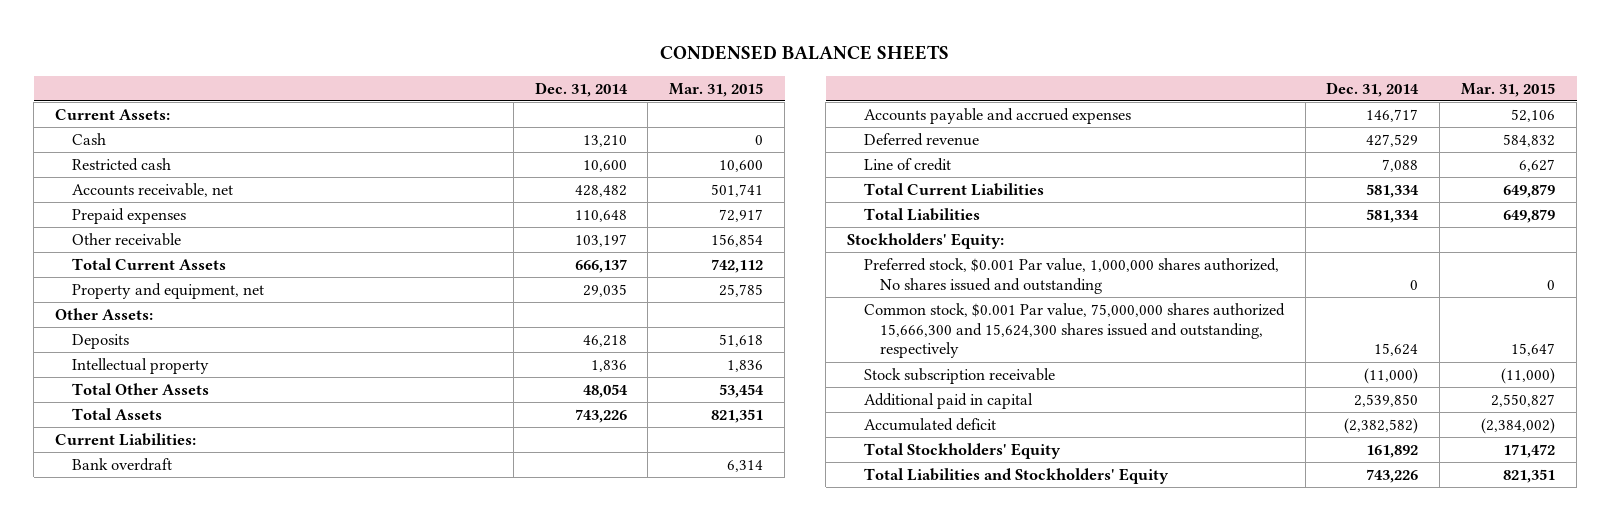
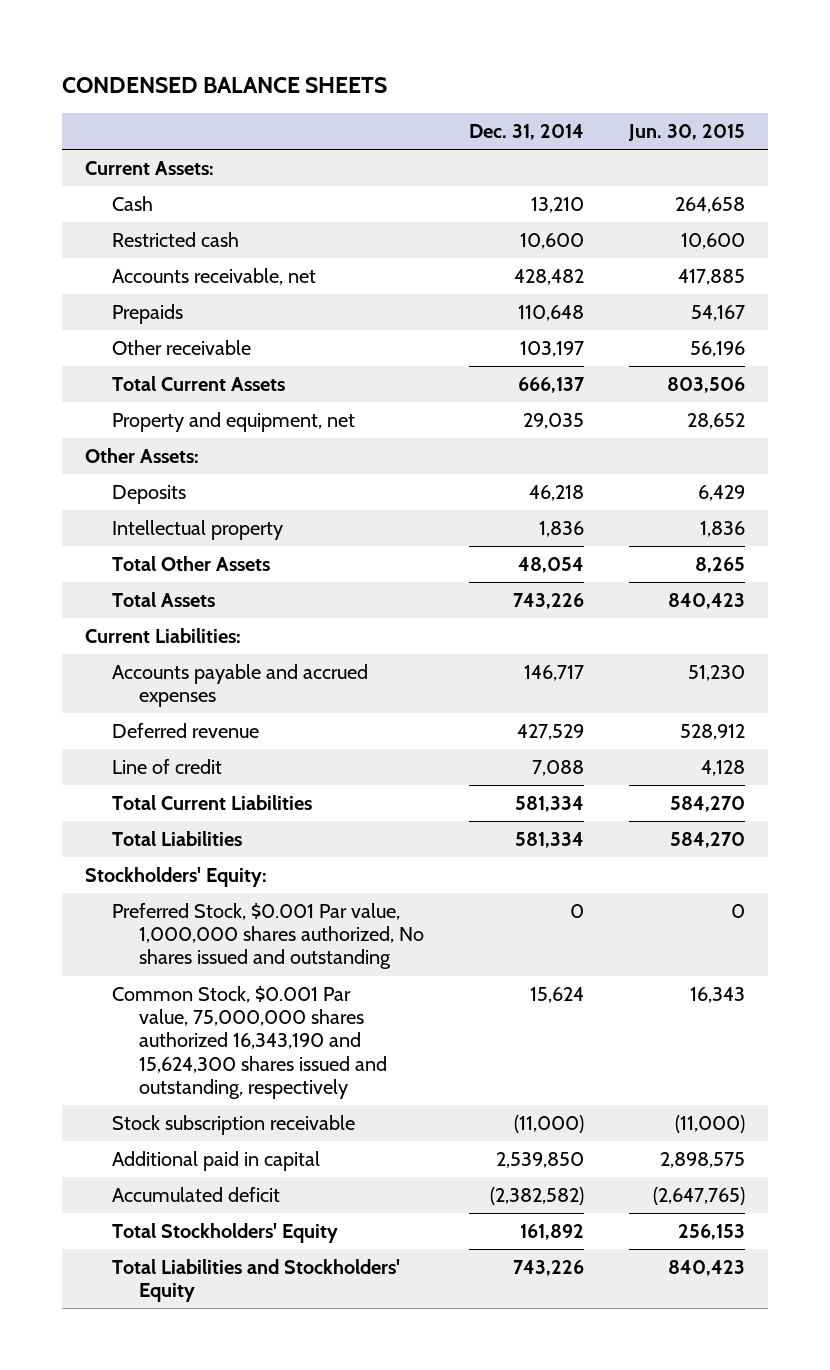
- | Dec. 31, 2014 | Mar. 31, 2015
+ | Dec. 31, 2014 | Jun. 30, 2015
- Prepaid expenses | 110,648 | 72,917
+ Prepaids | 110,648 | 54,167
- Bank overdraft | | 6,314
- Preferred stock, $0.001 Par value, 1,000,000 shares authorized, No shares issued and outstanding | 0 | 0
- Common stock, $0.001 Par value, 75,000,000 shares authorized 15,666,300 and 15,624,300 shares issued and outstanding, respectively | 15,624 | 15,647
+ Preferred Stock, $0.001 Par value, 1,000,000 shares authorized, No shares issued and outstanding | 0 | 0
+ Common Stock, $0.001 Par value, 75,000,000 shares authorized 16,343,190 and 15,624,300 shares issued and outstanding, respectively | 15,624 | 16,343

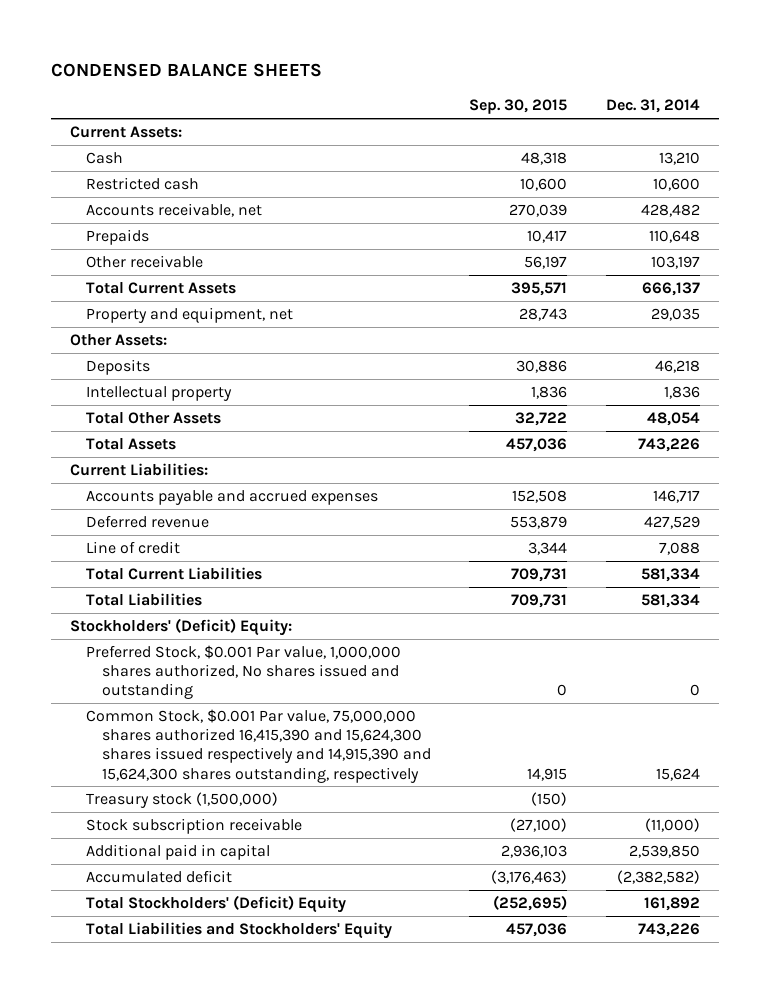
- | Dec. 31, 2014 | Jun. 30, 2015
+ | Sep. 30, 2015 | Dec. 31, 2014
- Stockholders' Equity:
+ Stockholders' (Deficit) Equity:
- Common Stock, $0.001 Par value, 75,000,000 shares authorized 16,343,190 and 15,624,300 shares issued and outstanding, respectively | 15,624 | 16,343
+ Common Stock, $0.001 Par value, 75,000,000 shares authorized 16,415,390 and 15,624,300 shares issued respectively and 14,915,390 and 15,624,300 shares outstanding, respectively | 14,915 | 15,624
+ Treasury stock (1,500,000) | (150) |
- Total Stockholders' Equity | 161,892 | 256,153
+ Total Stockholders' (Deficit) Equity | (252,695) | 161,892

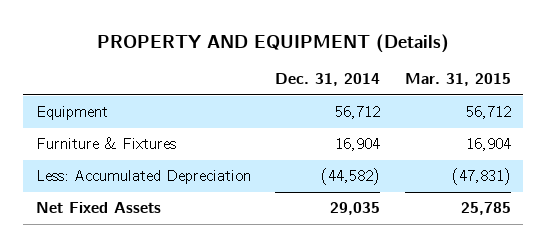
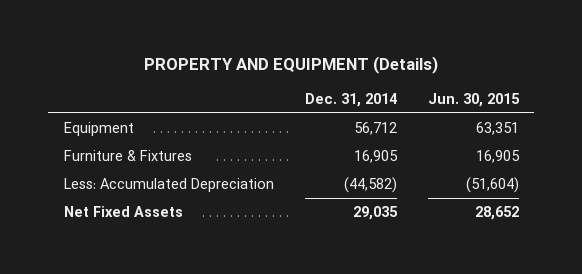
- | Dec. 31, 2014 | Mar. 31, 2015
+ | Dec. 31, 2014 | Jun. 30, 2015
- Furniture & Fixtures | 16,904 | 16,904
+ Furniture & Fixtures | 16,905 | 16,905

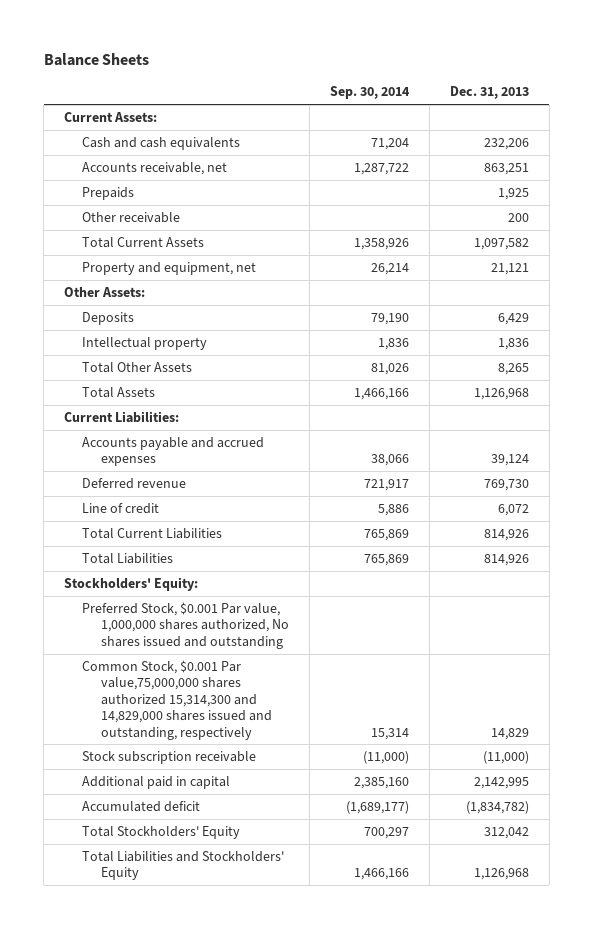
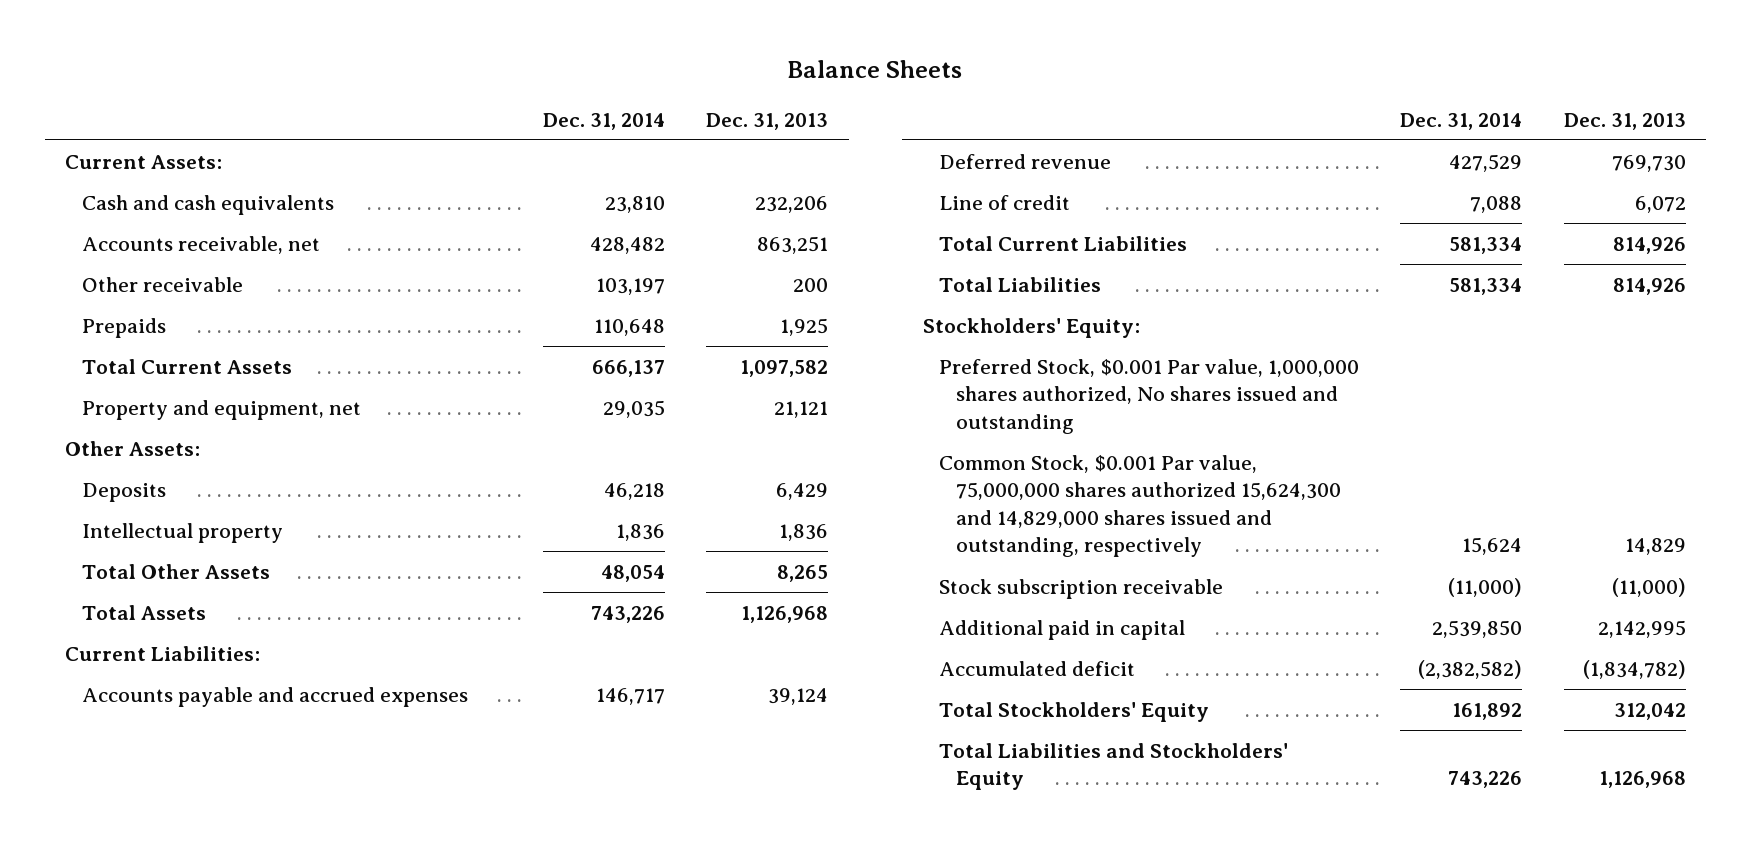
- | Sep. 30, 2014 | Dec. 31, 2013
+ | Dec. 31, 2014 | Dec. 31, 2013
moved down: Prepaids | 110,648 | 1,925
- Common Stock, $0.001 Par value,75,000,000 shares authorized 15,314,300 and 14,829,000 shares issued and outstanding, respectively | 15,314 | 14,829
+ Common Stock, $0.001 Par value, 75,000,000 shares authorized 15,624,300 and 14,829,000 shares issued and outstanding, respectively | 15,624 | 14,829

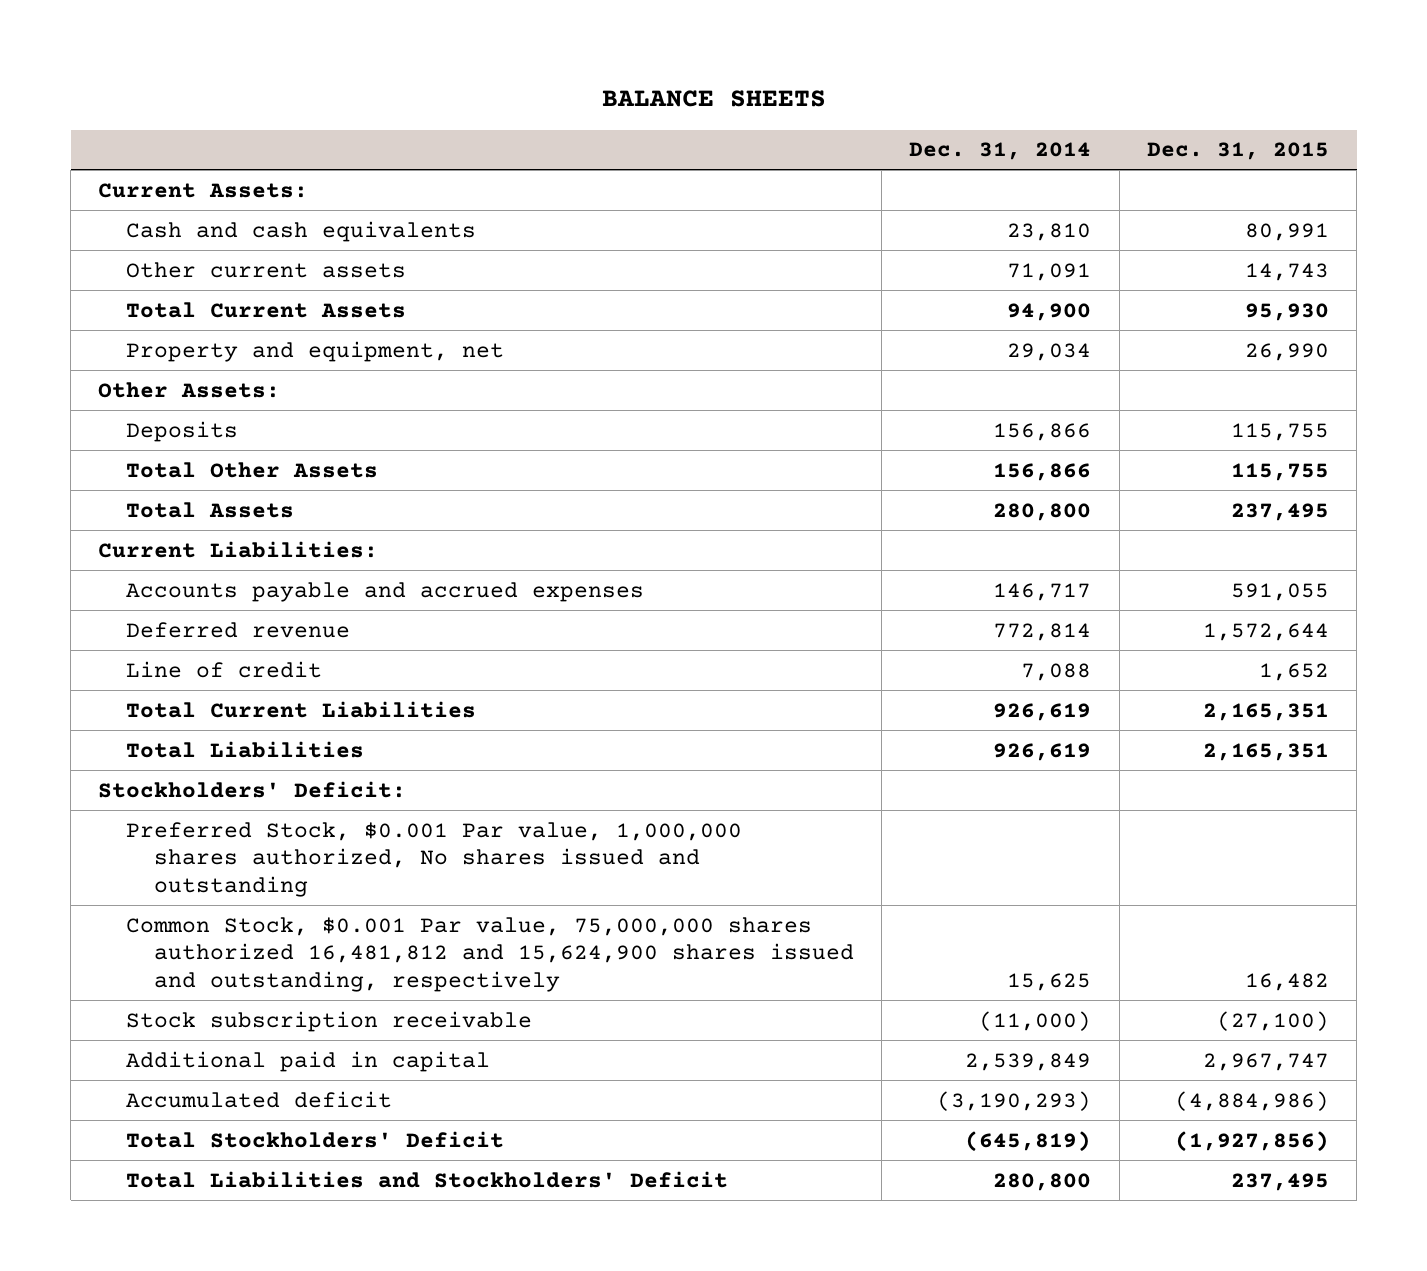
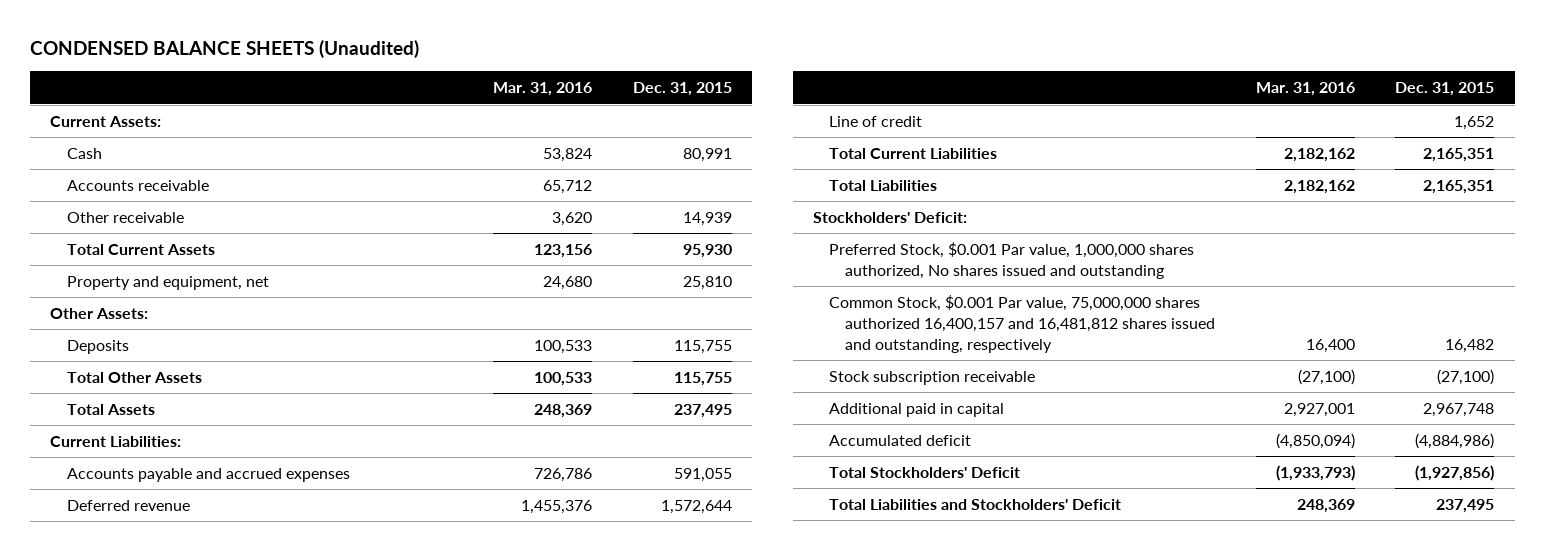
- BALANCE SHEETS
+ CONDENSED BALANCE SHEETS (Unaudited)
- | Dec. 31, 2014 | Dec. 31, 2015
+ | Mar. 31, 2016 | Dec. 31, 2015
- Cash and cash equivalents | 23,810 | 80,991
- Other current assets | 71,091 | 14,743
+ Cash | 53,824 | 80,991
+ Accounts receivable | 65,712 |
+ Other receivable | 3,620 | 14,939
- Property and equipment, net | 29,034 | 26,990
+ Property and equipment, net | 24,680 | 25,810
- Common Stock, $0.001 Par value, 75,000,000 shares authorized 16,481,812 and 15,624,900 shares issued and outstanding, respectively | 15,625 | 16,482
+ Common Stock, $0.001 Par value, 75,000,000 shares authorized 16,400,157 and 16,481,812 shares issued and outstanding, respectively | 16,400 | 16,482
- Additional paid in capital | 2,539,849 | 2,967,747
+ Additional paid in capital | 2,927,001 | 2,967,748

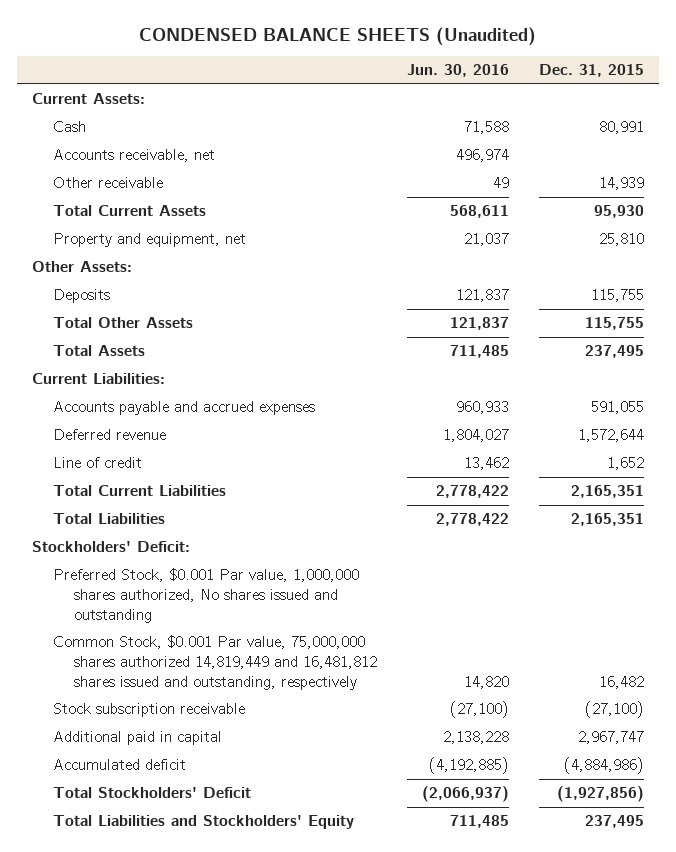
- | Mar. 31, 2016 | Dec. 31, 2015
+ | Jun. 30, 2016 | Dec. 31, 2015
- Accounts receivable | 65,712 |
+ Accounts receivable, net | 496,974 |
- Common Stock, $0.001 Par value, 75,000,000 shares authorized 16,400,157 and 16,481,812 shares issued and outstanding, respectively | 16,400 | 16,482
+ Common Stock, $0.001 Par value, 75,000,000 shares authorized 14,819,449 and 16,481,812 shares issued and outstanding, respectively | 14,820 | 16,482
- Additional paid in capital | 2,927,001 | 2,967,748
+ Additional paid in capital | 2,138,228 | 2,967,747
- Total Liabilities and Stockholders' Deficit | 248,369 | 237,495
+ Total Liabilities and Stockholders' Equity | 711,485 | 237,495

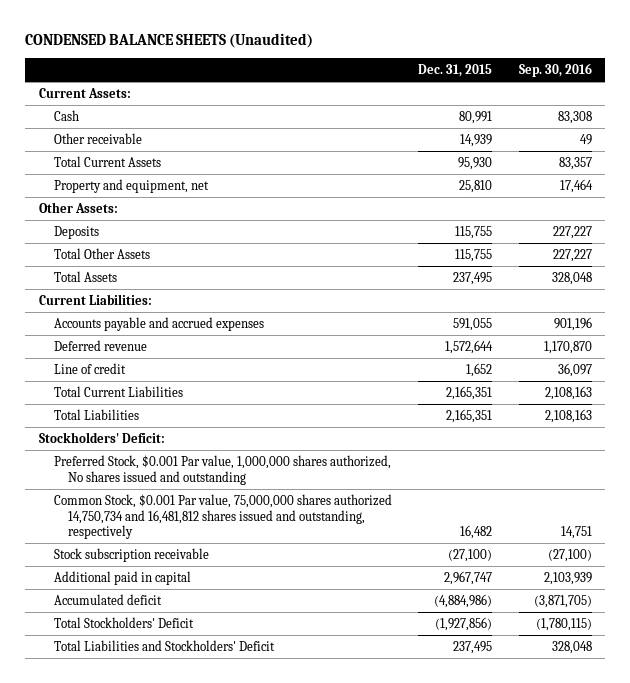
- | Jun. 30, 2016 | Dec. 31, 2015
+ | Dec. 31, 2015 | Sep. 30, 2016
- Accounts receivable, net | 496,974 |
- Common Stock, $0.001 Par value, 75,000,000 shares authorized 14,819,449 and 16,481,812 shares issued and outstanding, respectively | 14,820 | 16,482
+ Common Stock, $0.001 Par value, 75,000,000 shares authorized 14,750,734 and 16,481,812 shares issued and outstanding, respectively | 16,482 | 14,751
- Total Liabilities and Stockholders' Equity | 711,485 | 237,495
+ Total Liabilities and Stockholders' Deficit | 237,495 | 328,048

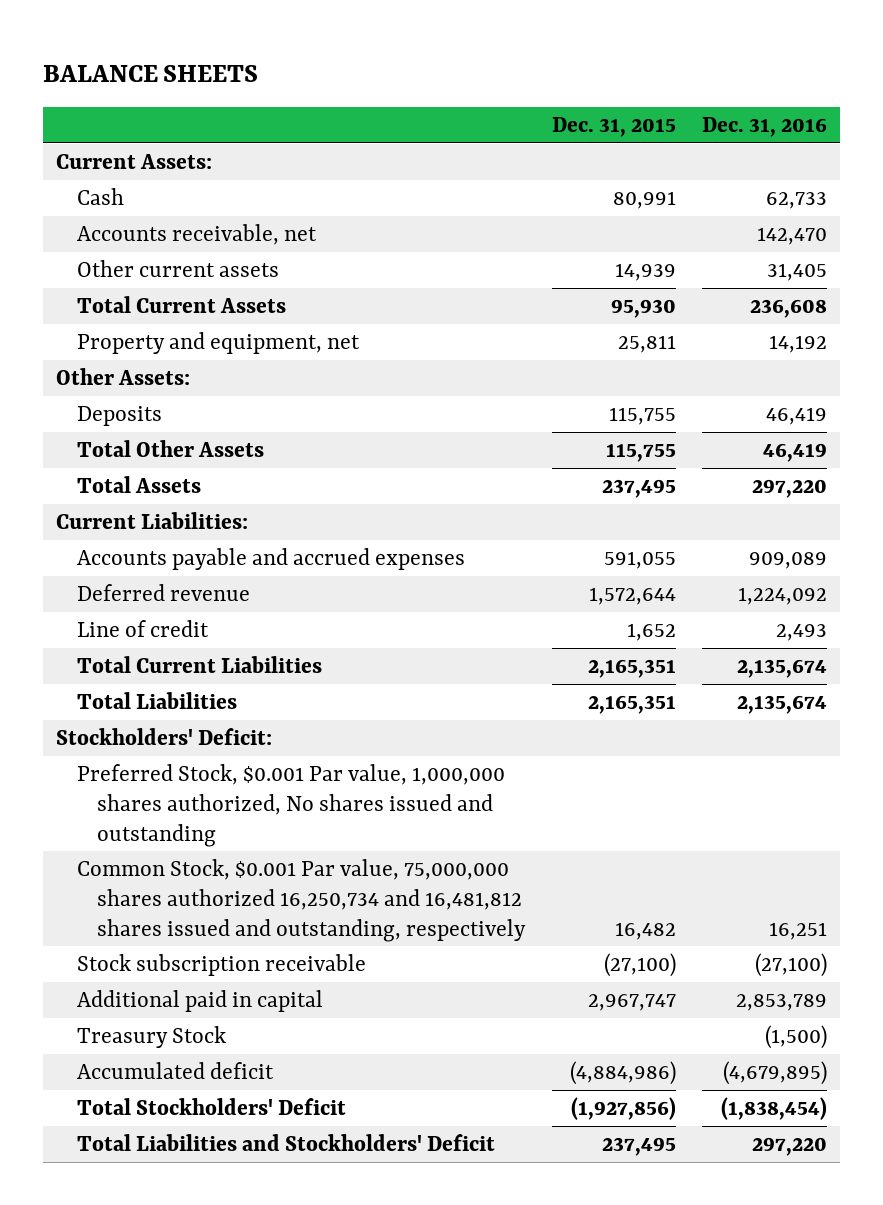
- CONDENSED BALANCE SHEETS (Unaudited)
+ BALANCE SHEETS
- | Dec. 31, 2015 | Sep. 30, 2016
+ | Dec. 31, 2015 | Dec. 31, 2016
- Other receivable | 14,939 | 49
+ Accounts receivable, net | | 142,470
+ Other current assets | 14,939 | 31,405
- Property and equipment, net | 25,810 | 17,464
+ Property and equipment, net | 25,811 | 14,192
- Common Stock, $0.001 Par value, 75,000,000 shares authorized 14,750,734 and 16,481,812 shares issued and outstanding, respectively | 16,482 | 14,751
+ Common Stock, $0.001 Par value, 75,000,000 shares authorized 16,250,734 and 16,481,812 shares issued and outstanding, respectively | 16,482 | 16,251
+ Treasury Stock | | (1,500)

